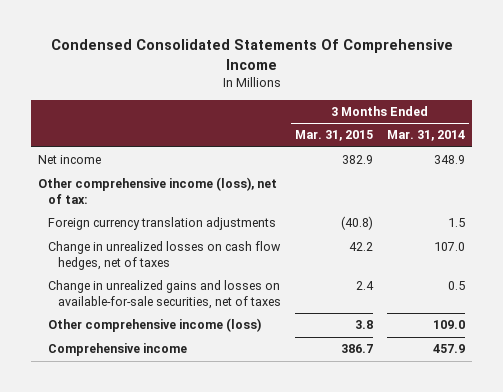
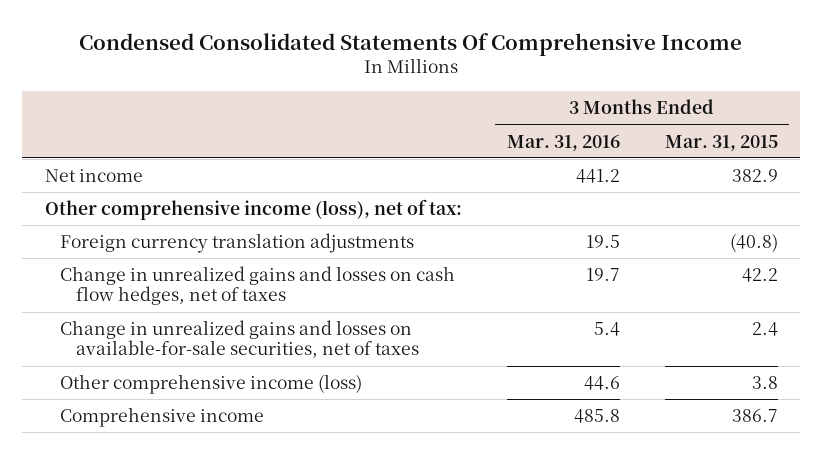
- | 3 Months Ended Mar. 31, 2015 | 3 Months Ended Mar. 31, 2014
+ | 3 Months Ended Mar. 31, 2016 | 3 Months Ended Mar. 31, 2015
- Change in unrealized losses on cash flow hedges, net of taxes | 42.2 | 107.0
+ Change in unrealized gains and losses on cash flow hedges, net of taxes | 19.7 | 42.2

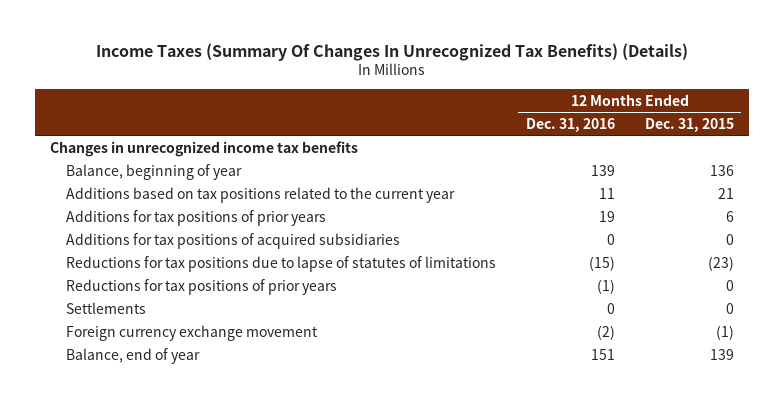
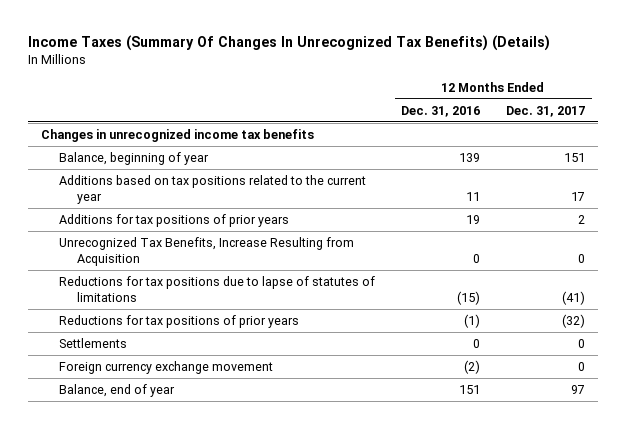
- | 12 Months Ended Dec. 31, 2016 | 12 Months Ended Dec. 31, 2015
+ | 12 Months Ended Dec. 31, 2016 | 12 Months Ended Dec. 31, 2017
- Additions for tax positions of acquired subsidiaries | 0 | 0
+ Unrecognized Tax Benefits, Increase Resulting from Acquisition | 0 | 0

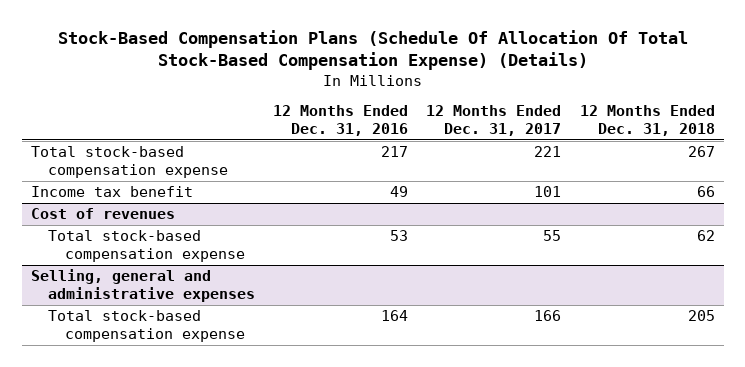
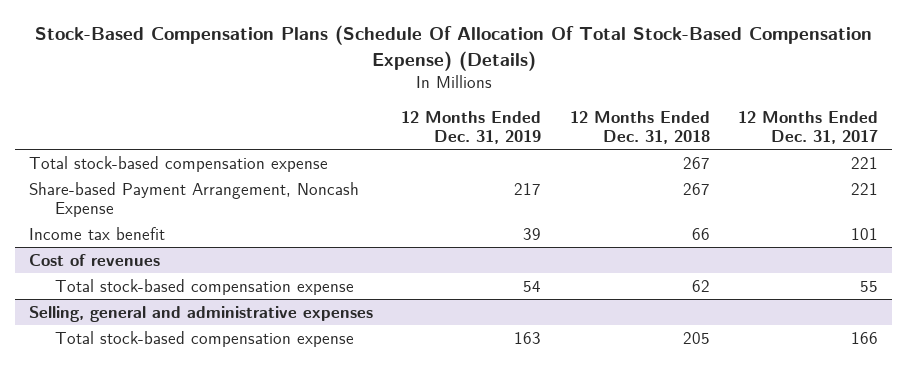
- | 12 Months Ended Dec. 31, 2016 | 12 Months Ended Dec. 31, 2017 | 12 Months Ended Dec. 31, 2018
+ | 12 Months Ended Dec. 31, 2019 | 12 Months Ended Dec. 31, 2018 | 12 Months Ended Dec. 31, 2017
+ Share-based Payment Arrangement, Noncash Expense | 217 | 267 | 221

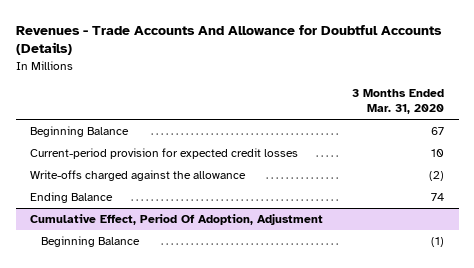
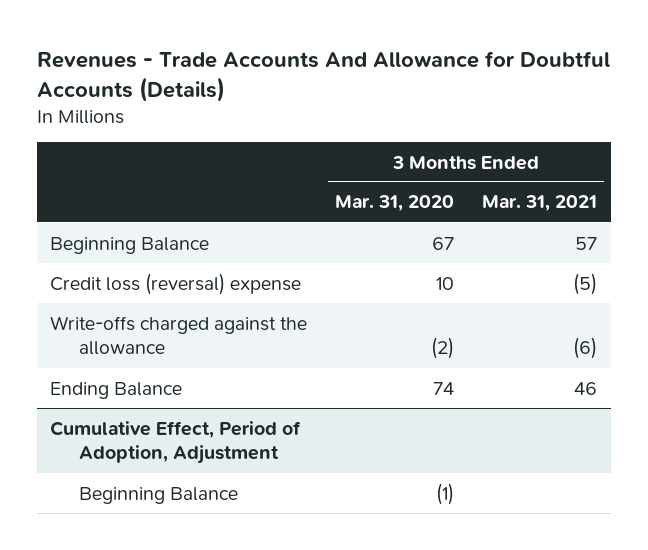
- | 3 Months Ended Mar. 31, 2020
+ | 3 Months Ended Mar. 31, 2020 | 3 Months Ended Mar. 31, 2021
- Current-period provision for expected credit losses | 10
+ Credit loss (reversal) expense | 10 | (5)
- Cumulative Effect, Period Of Adoption, Adjustment
+ Cumulative Effect, Period of Adoption, Adjustment

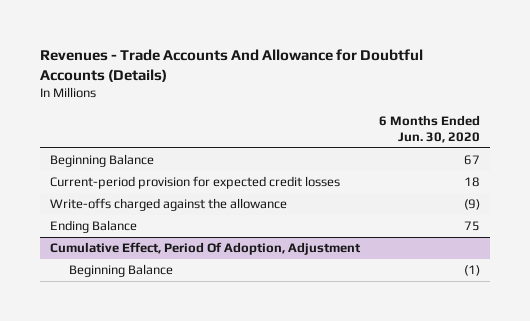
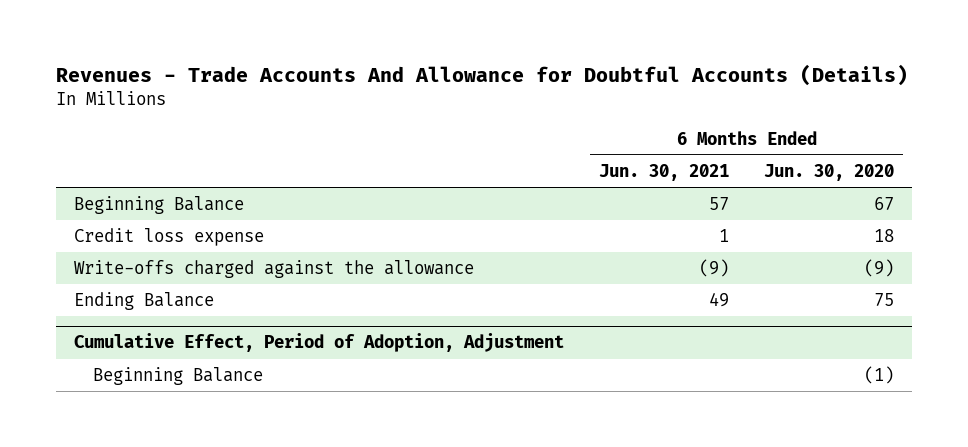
- | 6 Months Ended Jun. 30, 2020
+ | 6 Months Ended Jun. 30, 2021 | 6 Months Ended Jun. 30, 2020
- Current-period provision for expected credit losses | 18
+ Credit loss expense | 1 | 18
- Cumulative Effect, Period Of Adoption, Adjustment
+ Cumulative Effect, Period of Adoption, Adjustment

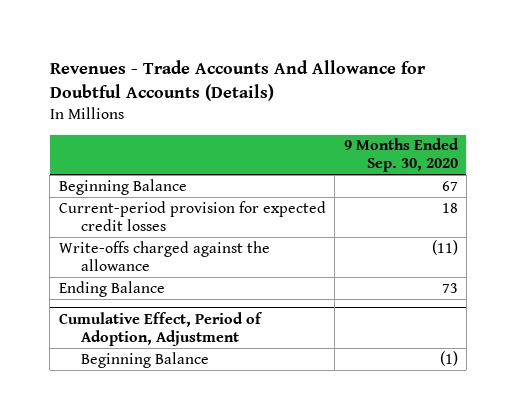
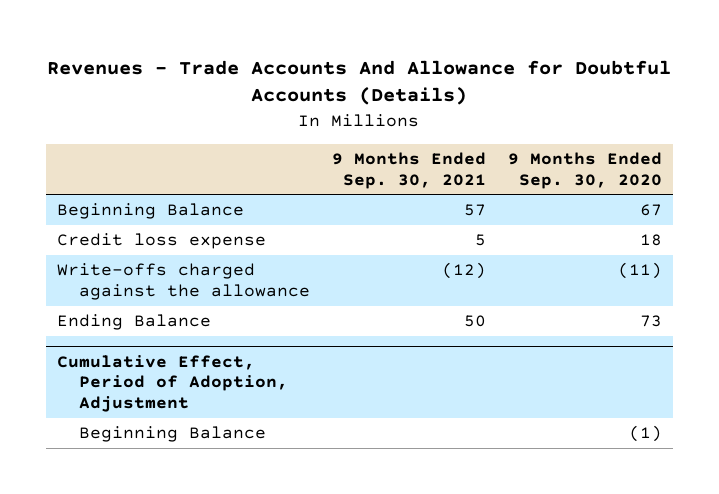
- | 9 Months Ended Sep. 30, 2020
+ | 9 Months Ended Sep. 30, 2021 | 9 Months Ended Sep. 30, 2020
- Current-period provision for expected credit losses | 18
+ Credit loss expense | 5 | 18

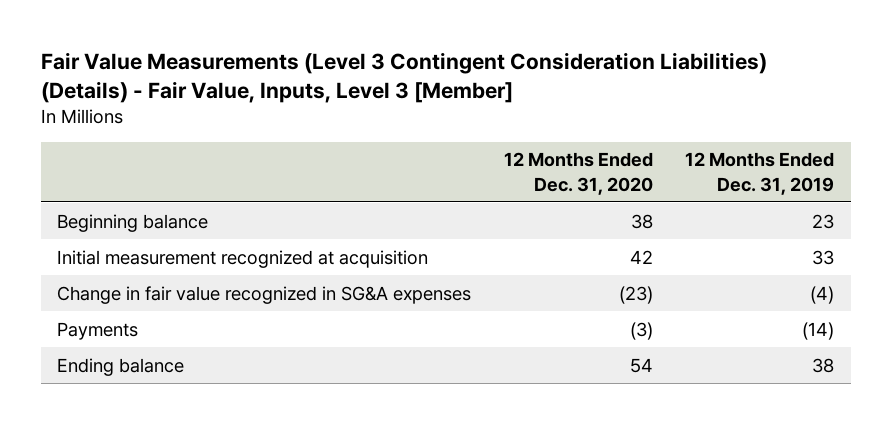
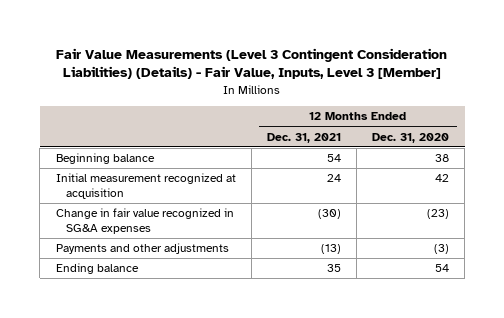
- | 12 Months Ended Dec. 31, 2020 | 12 Months Ended Dec. 31, 2019
+ | 12 Months Ended Dec. 31, 2021 | 12 Months Ended Dec. 31, 2020
- Payments | (3) | (14)
+ Payments and other adjustments | (13) | (3)

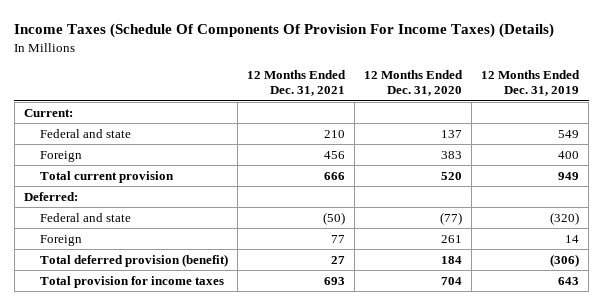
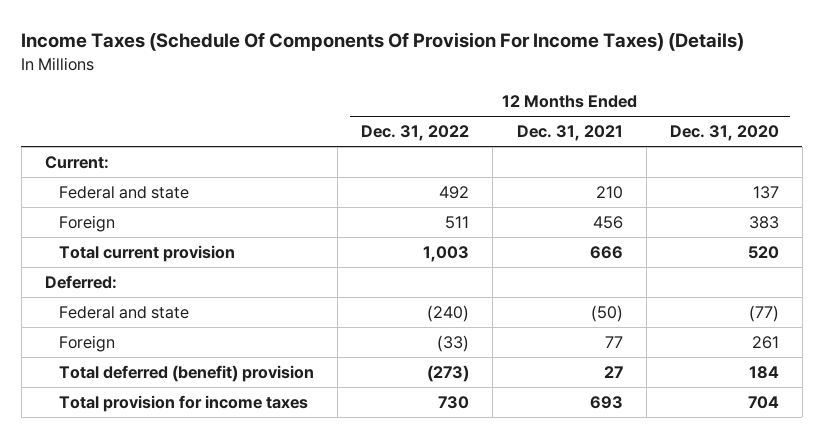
- | 12 Months Ended Dec. 31, 2021 | 12 Months Ended Dec. 31, 2020 | 12 Months Ended Dec. 31, 2019
+ | 12 Months Ended Dec. 31, 2022 | 12 Months Ended Dec. 31, 2021 | 12 Months Ended Dec. 31, 2020
- Total deferred provision (benefit) | 27 | 184 | (306)
+ Total deferred (benefit) provision | (273) | 27 | 184

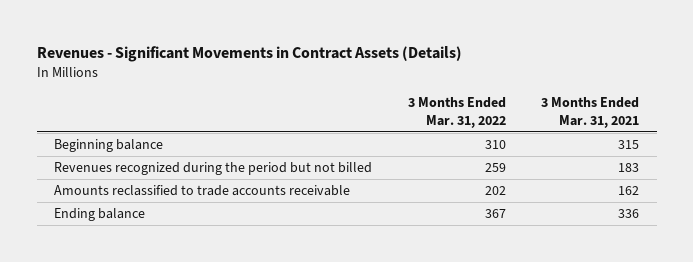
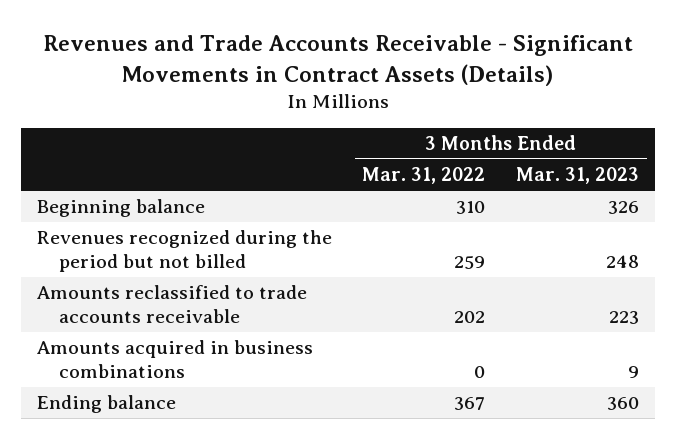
- Revenues - Significant Movements in Contract Assets (Details)
+ Revenues and Trade Accounts Receivable - Significant Movements in Contract Assets (Details)
- | 3 Months Ended Mar. 31, 2022 | 3 Months Ended Mar. 31, 2021
+ | 3 Months Ended Mar. 31, 2022 | 3 Months Ended Mar. 31, 2023
+ Amounts acquired in business combinations | 0 | 9

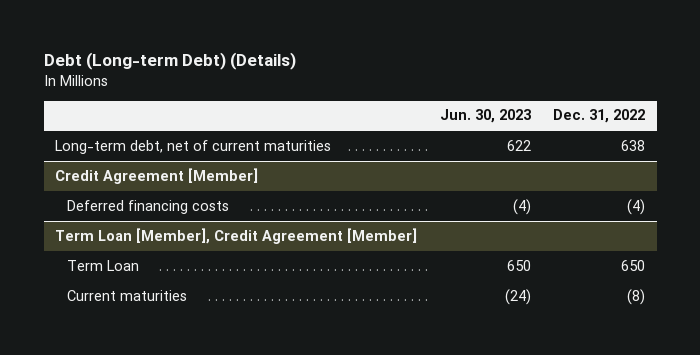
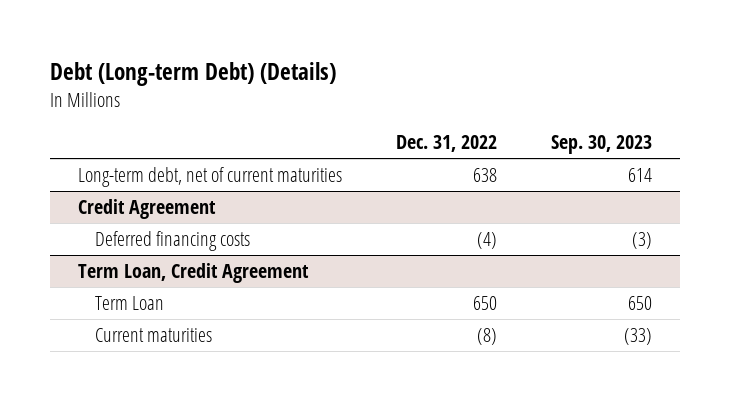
- | Jun. 30, 2023 | Dec. 31, 2022
+ | Dec. 31, 2022 | Sep. 30, 2023
- Credit Agreement [Member]
+ Credit Agreement
- Term Loan [Member], Credit Agreement [Member]
+ Term Loan, Credit Agreement

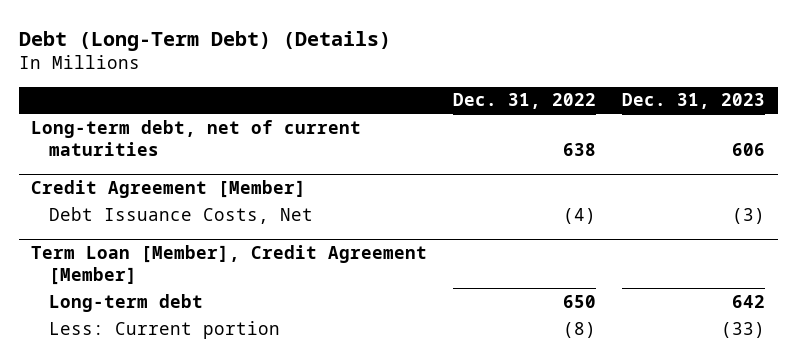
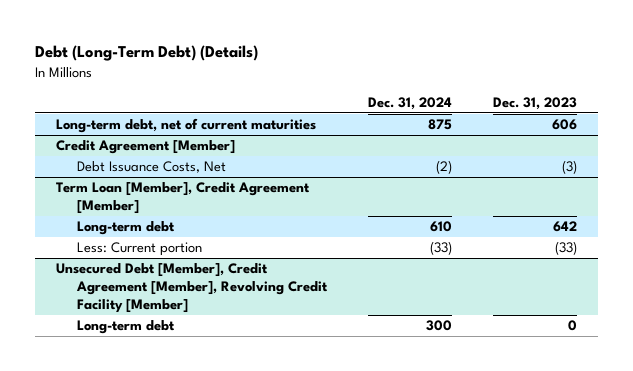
- | Dec. 31, 2022 | Dec. 31, 2023
+ | Dec. 31, 2024 | Dec. 31, 2023
+ Unsecured Debt [Member], Credit Agreement [Member], Revolving Credit Facility [Member]
+ Long-term debt | 300 | 0

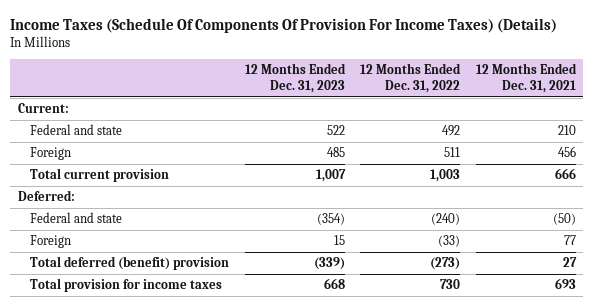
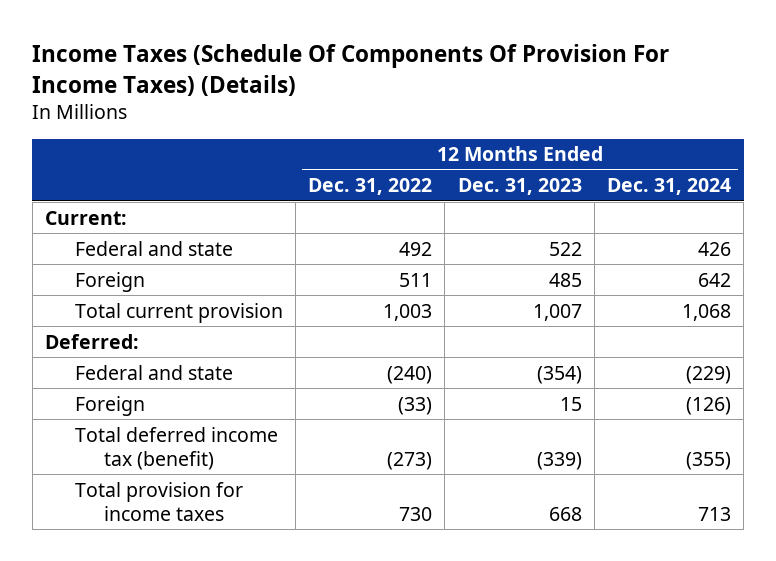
- | 12 Months Ended Dec. 31, 2023 | 12 Months Ended Dec. 31, 2022 | 12 Months Ended Dec. 31, 2021
+ | 12 Months Ended Dec. 31, 2022 | 12 Months Ended Dec. 31, 2023 | 12 Months Ended Dec. 31, 2024
- Total deferred (benefit) provision | (339) | (273) | 27
+ Total deferred income tax (benefit) | (273) | (339) | (355)

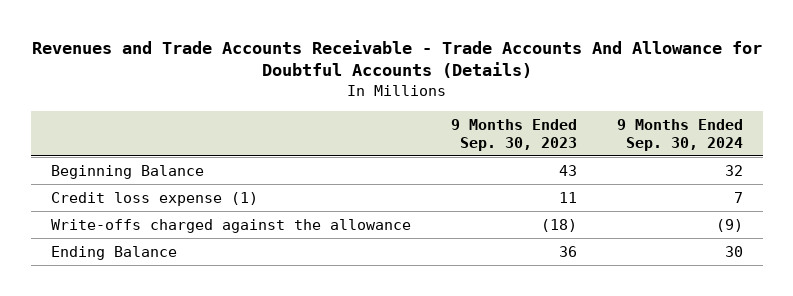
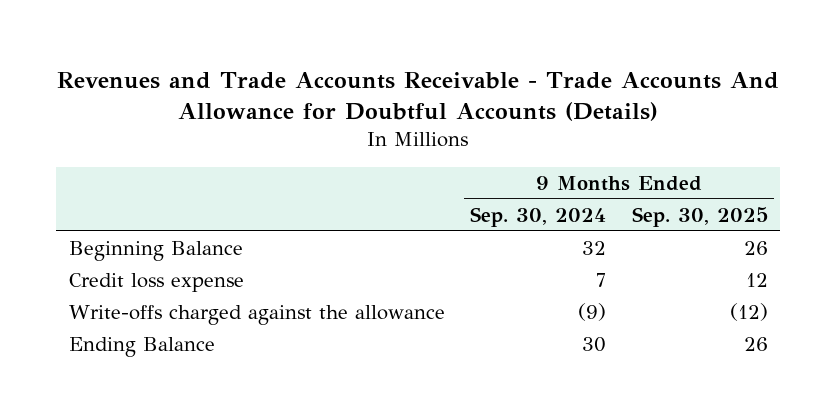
- | 9 Months Ended Sep. 30, 2023 | 9 Months Ended Sep. 30, 2024
+ | 9 Months Ended Sep. 30, 2024 | 9 Months Ended Sep. 30, 2025
- Credit loss expense (1) | 11 | 7
+ Credit loss expense | 7 | 12

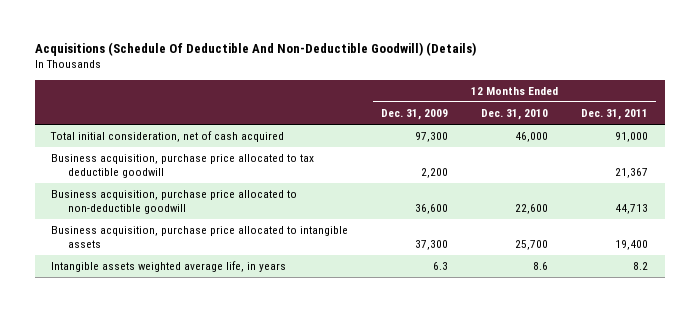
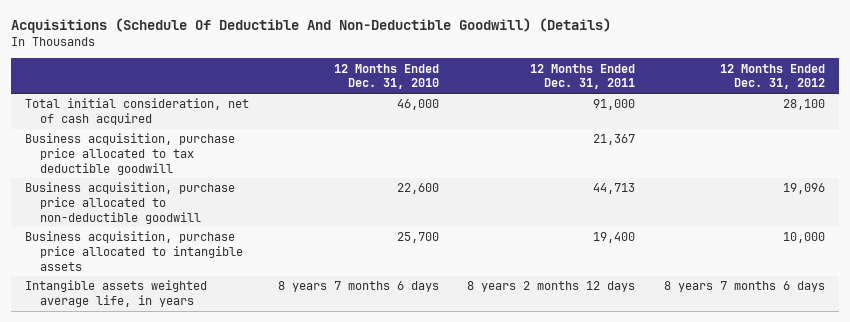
- | 12 Months Ended Dec. 31, 2009 | 12 Months Ended Dec. 31, 2010 | 12 Months Ended Dec. 31, 2011
+ | 12 Months Ended Dec. 31, 2010 | 12 Months Ended Dec. 31, 2011 | 12 Months Ended Dec. 31, 2012
- Intangible assets weighted average life, in years | 6.3 | 8.6 | 8.2
+ Intangible assets weighted average life, in years | 8 years 7 months 6 days | 8 years 2 months 12 days | 8 years 7 months 6 days

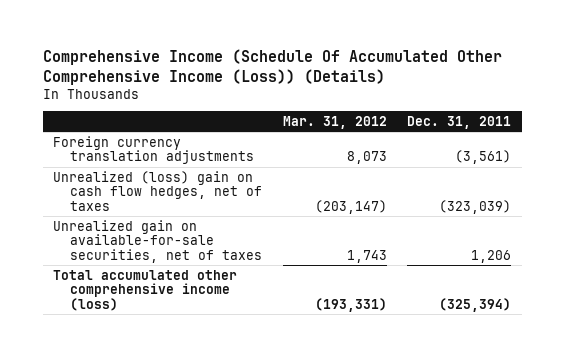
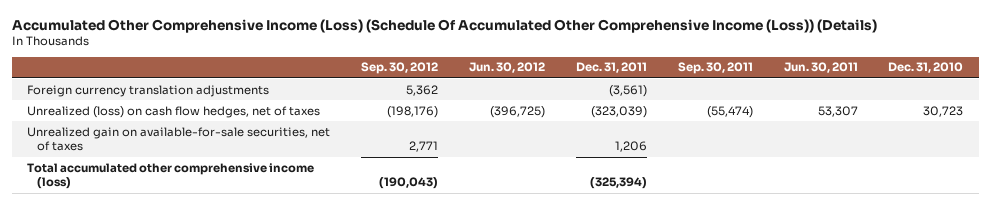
- Comprehensive Income (Schedule Of Accumulated Other Comprehensive Income (Loss)) (Details)
+ Accumulated Other Comprehensive Income (Loss) (Schedule Of Accumulated Other Comprehensive Income (Loss)) (Details)
- | Mar. 31, 2012 | Dec. 31, 2011
+ | Sep. 30, 2012 | Jun. 30, 2012 | Dec. 31, 2011 | Sep. 30, 2011 | Jun. 30, 2011 | Dec. 31, 2010
- Unrealized (loss) gain on cash flow hedges, net of taxes | (203,147) | (323,039)
+ Unrealized (loss) on cash flow hedges, net of taxes | (198,176) | (396,725) | (323,039) | (55,474) | 53,307 | 30,723

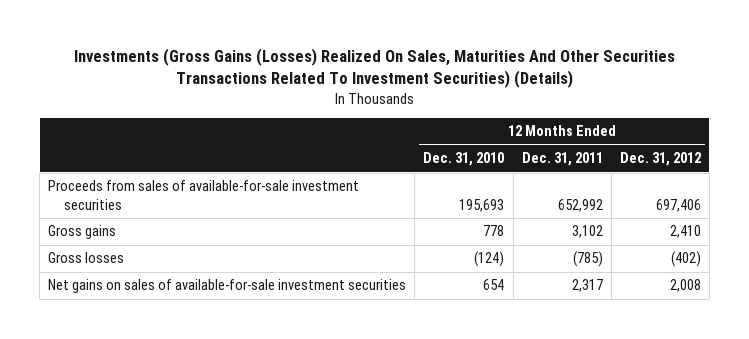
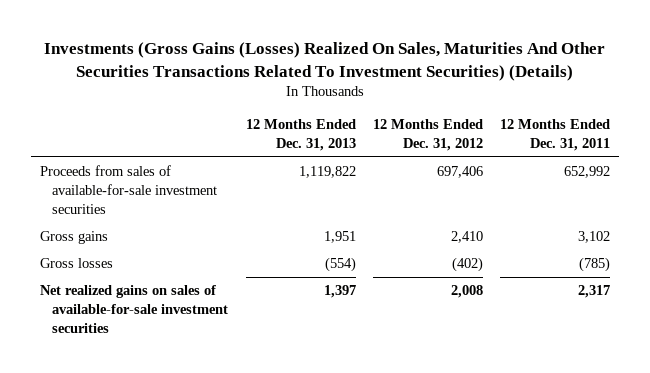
- | 12 Months Ended Dec. 31, 2010 | 12 Months Ended Dec. 31, 2011 | 12 Months Ended Dec. 31, 2012
+ | 12 Months Ended Dec. 31, 2013 | 12 Months Ended Dec. 31, 2012 | 12 Months Ended Dec. 31, 2011
- Net gains on sales of available-for-sale investment securities | 654 | 2,317 | 2,008
+ Net realized gains on sales of available-for-sale investment securities | 1,397 | 2,008 | 2,317

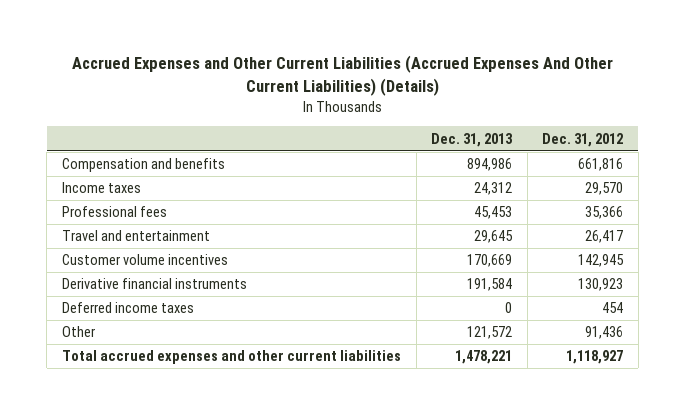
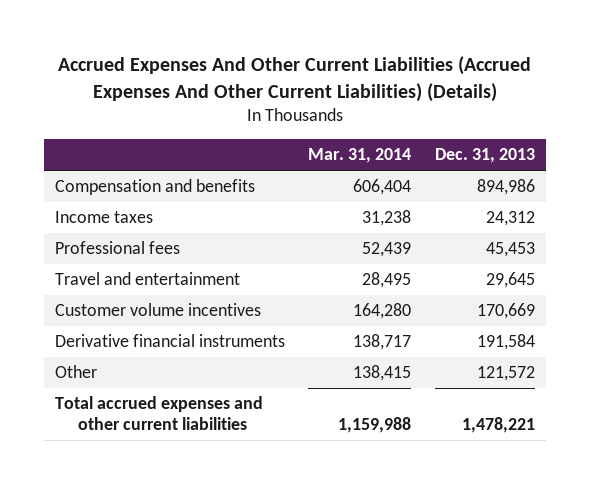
- Accrued Expenses and Other Current Liabilities (Accrued Expenses And Other Current Liabilities) (Details)
+ Accrued Expenses And Other Current Liabilities (Accrued Expenses And Other Current Liabilities) (Details)
- | Dec. 31, 2013 | Dec. 31, 2012
+ | Mar. 31, 2014 | Dec. 31, 2013
- Deferred income taxes | 0 | 454

